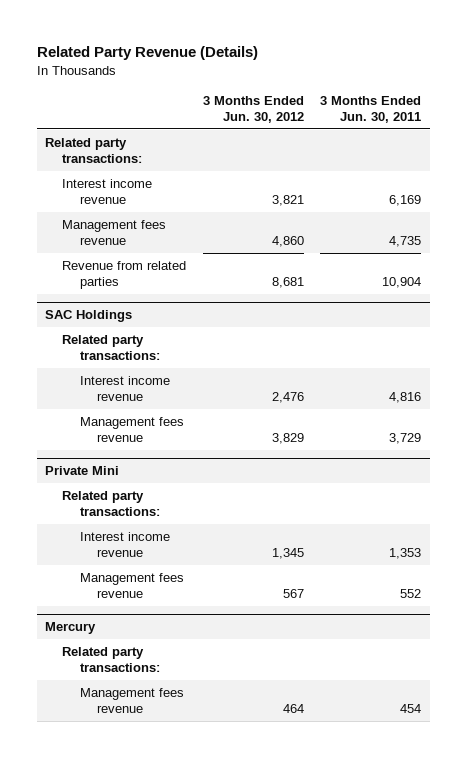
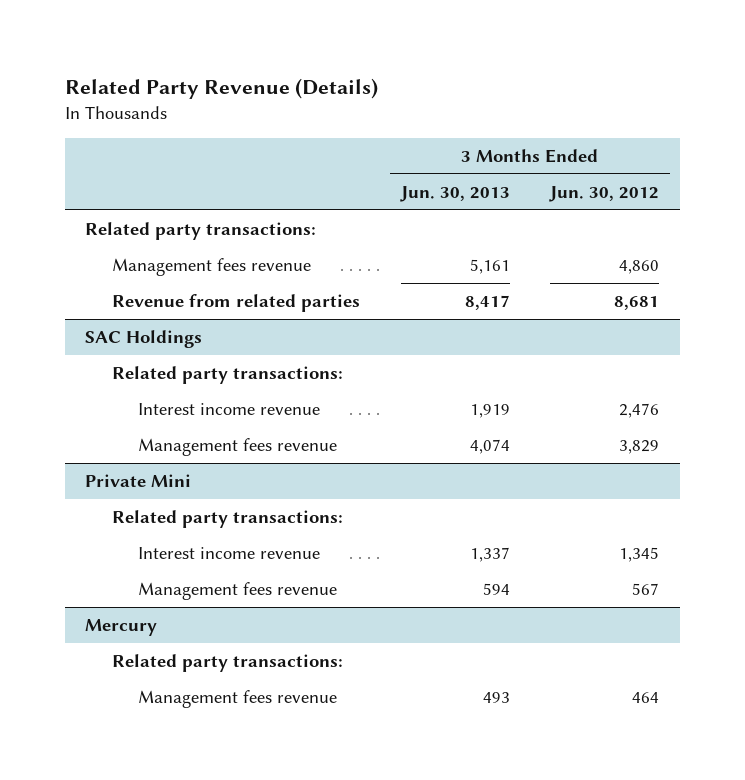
- | 3 Months Ended Jun. 30, 2012 | 3 Months Ended Jun. 30, 2011
+ | 3 Months Ended Jun. 30, 2013 | 3 Months Ended Jun. 30, 2012
- Interest income revenue | 3,821 | 6,169

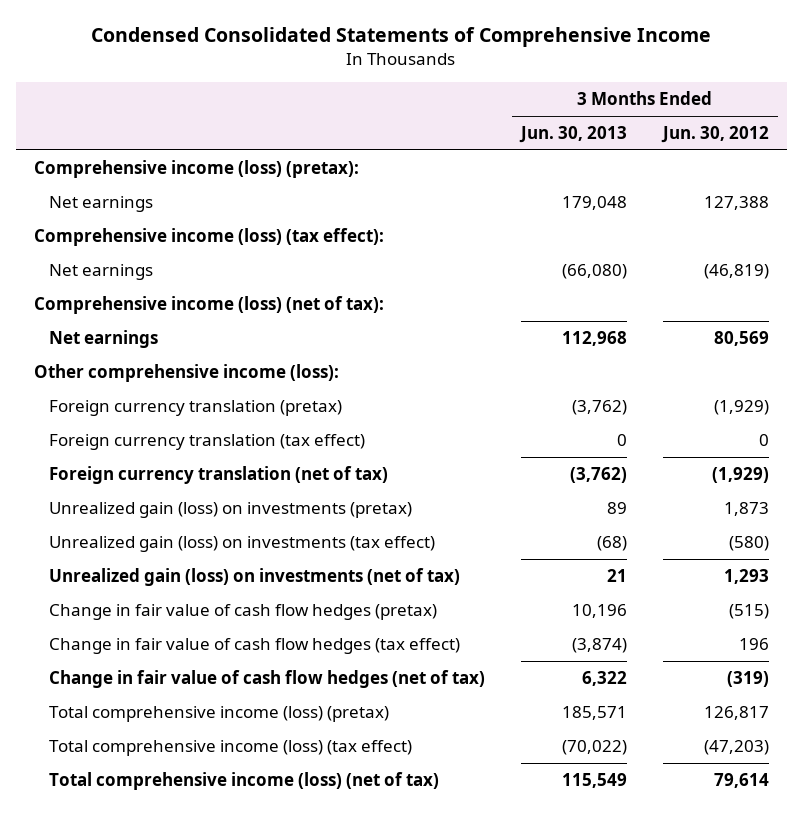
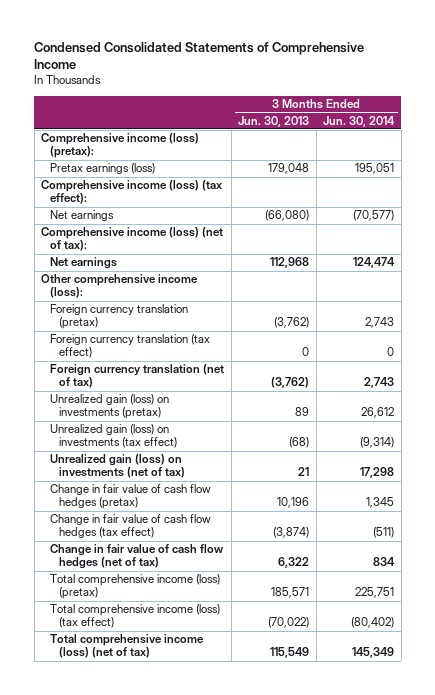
- | 3 Months Ended Jun. 30, 2013 | 3 Months Ended Jun. 30, 2012
+ | 3 Months Ended Jun. 30, 2013 | 3 Months Ended Jun. 30, 2014
- Net earnings | 179,048 | 127,388
+ Pretax earnings (loss) | 179,048 | 195,051

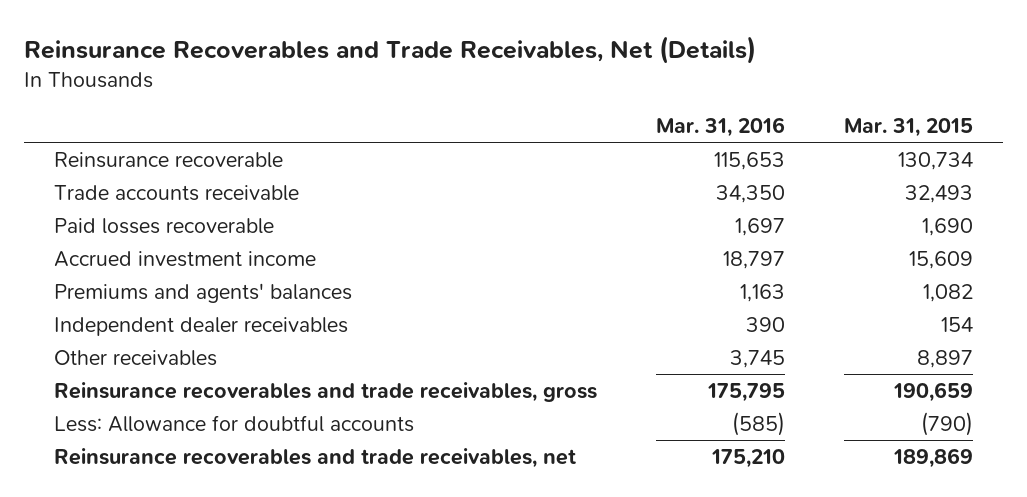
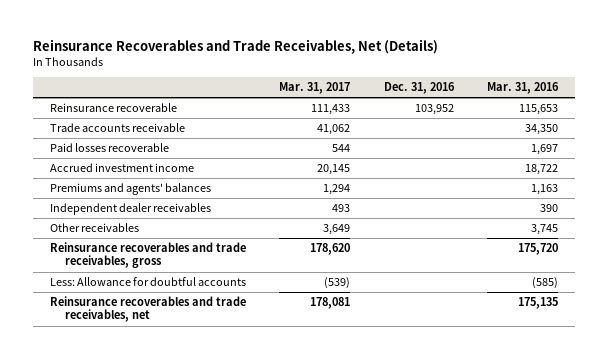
- | Mar. 31, 2016 | Mar. 31, 2015
+ | Mar. 31, 2017 | Dec. 31, 2016 | Mar. 31, 2016
- Accrued investment income | 18,797 | 15,609
+ Accrued investment income | 20,145 | | 18,722
- Reinsurance recoverables and trade receivables, gross | 175,795 | 190,659
+ Reinsurance recoverables and trade receivables, gross | 178,620 | | 175,720
- Reinsurance recoverables and trade receivables, net | 175,210 | 189,869
+ Reinsurance recoverables and trade receivables, net | 178,081 | | 175,135

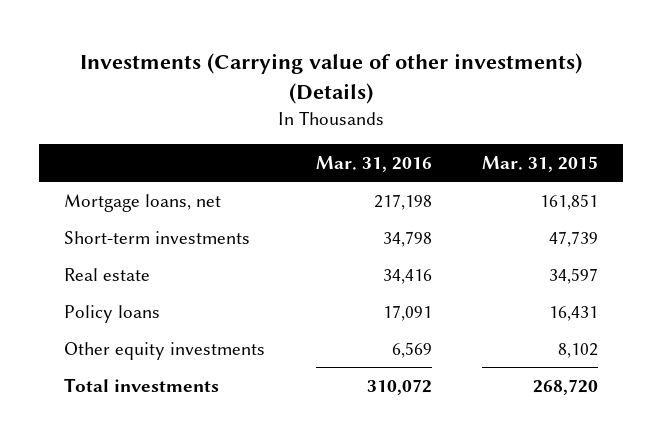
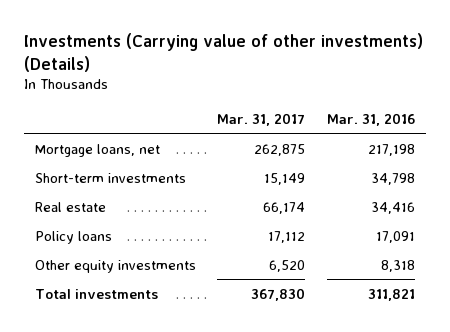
- | Mar. 31, 2016 | Mar. 31, 2015
+ | Mar. 31, 2017 | Mar. 31, 2016
- Other equity investments | 6,569 | 8,102
- Total investments | 310,072 | 268,720
+ Other equity investments | 6,520 | 8,318
+ Total investments | 367,830 | 311,821

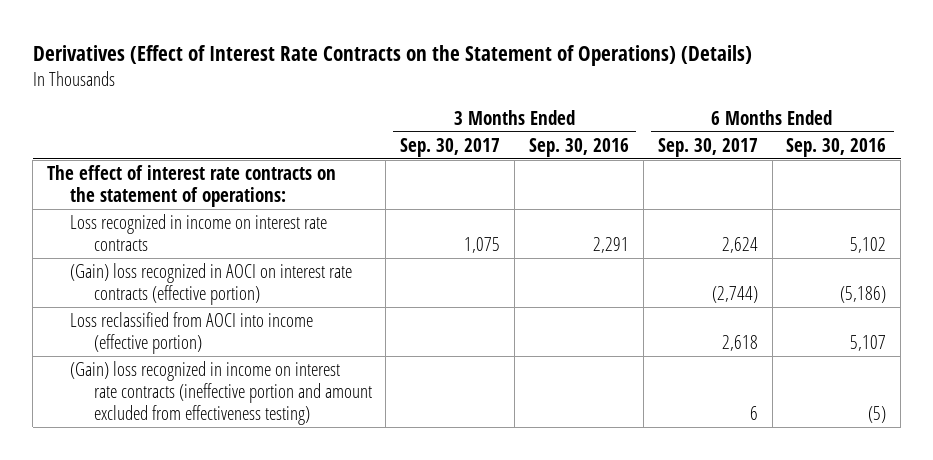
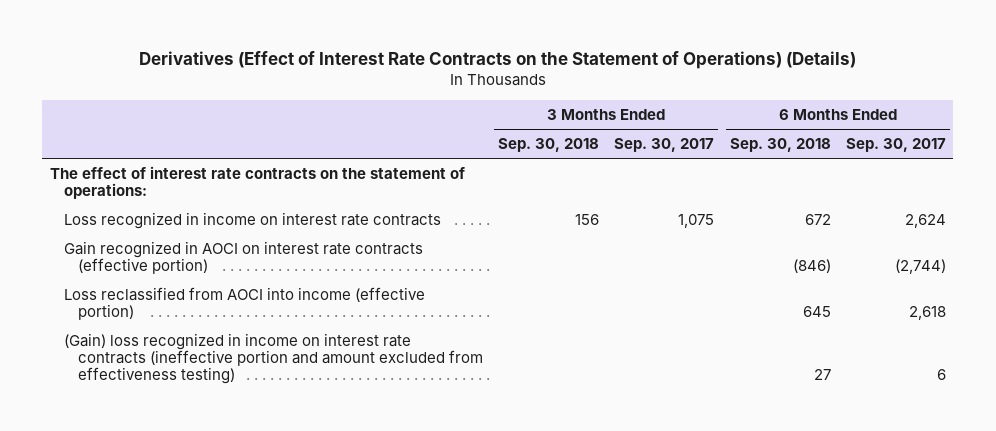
- | 3 Months Ended Sep. 30, 2017 | 3 Months Ended Sep. 30, 2016 | 6 Months Ended Sep. 30, 2017 | 6 Months Ended Sep. 30, 2016
+ | 3 Months Ended Sep. 30, 2018 | 3 Months Ended Sep. 30, 2017 | 6 Months Ended Sep. 30, 2018 | 6 Months Ended Sep. 30, 2017
- (Gain) loss recognized in AOCI on interest rate contracts (effective portion) | | | (2,744) | (5,186)
+ Gain recognized in AOCI on interest rate contracts (effective portion) | | | (846) | (2,744)

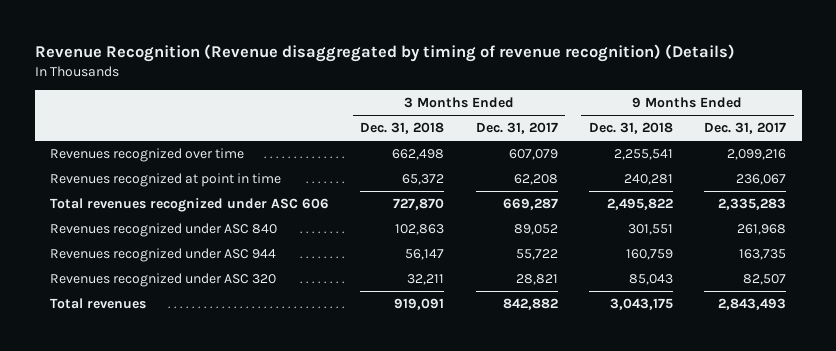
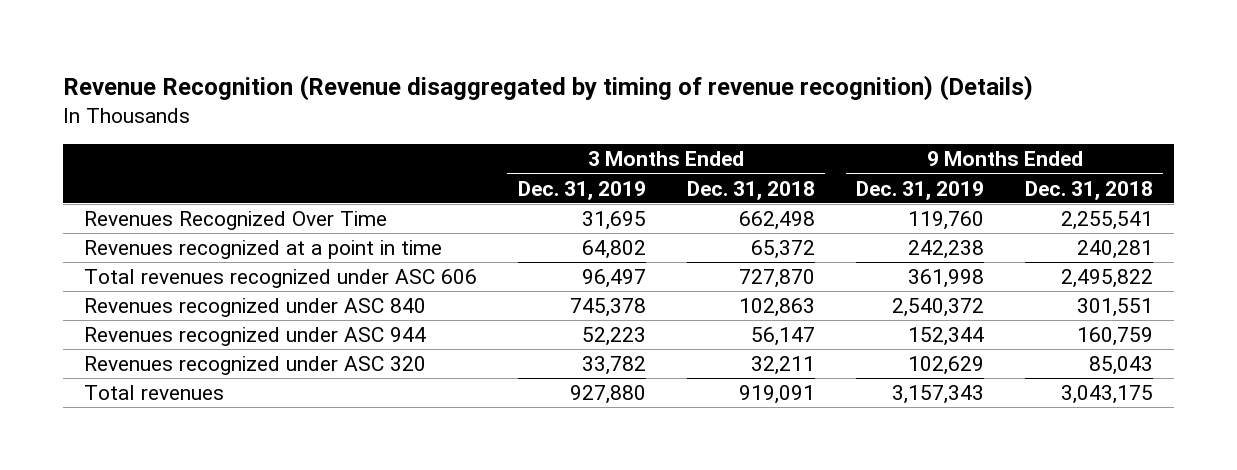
- | 3 Months Ended Dec. 31, 2018 | 3 Months Ended Dec. 31, 2017 | 9 Months Ended Dec. 31, 2018 | 9 Months Ended Dec. 31, 2017
+ | 3 Months Ended Dec. 31, 2019 | 3 Months Ended Dec. 31, 2018 | 9 Months Ended Dec. 31, 2019 | 9 Months Ended Dec. 31, 2018
- Revenues recognized over time | 662,498 | 607,079 | 2,255,541 | 2,099,216
- Revenues recognized at point in time | 65,372 | 62,208 | 240,281 | 236,067
+ Revenues Recognized Over Time | 31,695 | 662,498 | 119,760 | 2,255,541
+ Revenues recognized at a point in time | 64,802 | 65,372 | 242,238 | 240,281

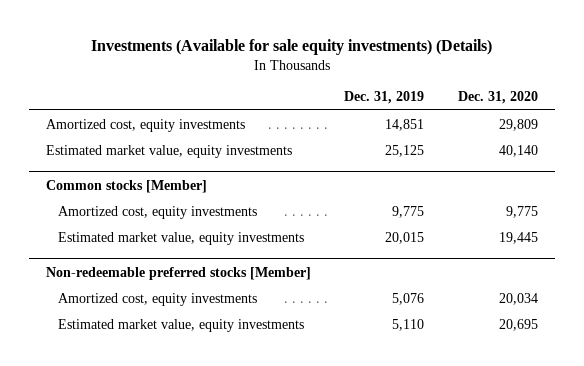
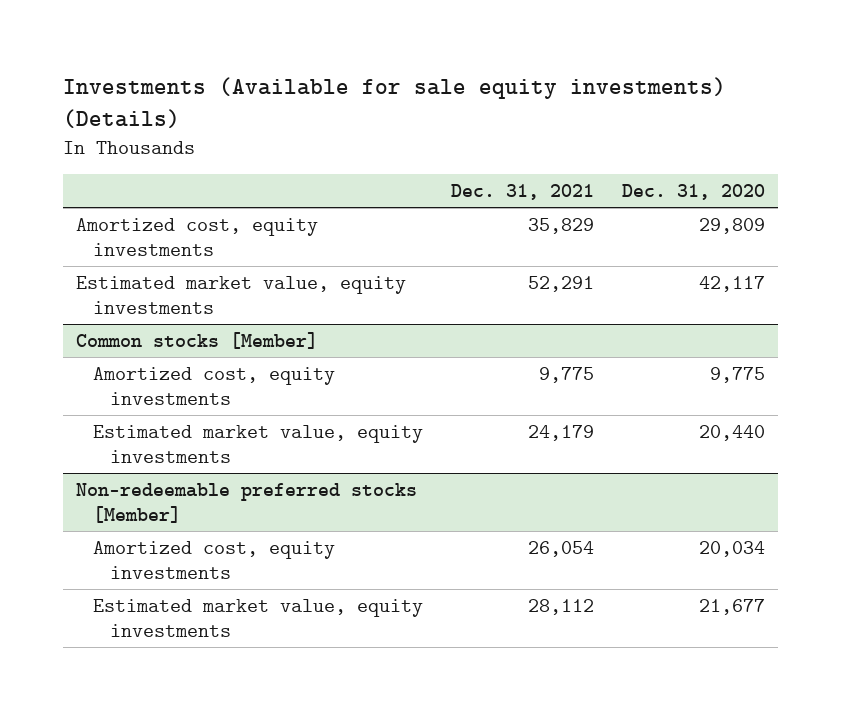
- | Dec. 31, 2019 | Dec. 31, 2020
+ | Dec. 31, 2021 | Dec. 31, 2020
- Estimated market value, equity investments | 25,125 | 40,140
+ Estimated market value, equity investments | 52,291 | 42,117
@ Common stocks [Member]
- Estimated market value, equity investments | 20,015 | 19,445
+ Estimated market value, equity investments | 24,179 | 20,440
@ Non-redeemable preferred stocks [Member]
- Estimated market value, equity investments | 5,110 | 20,695
+ Estimated market value, equity investments | 28,112 | 21,677

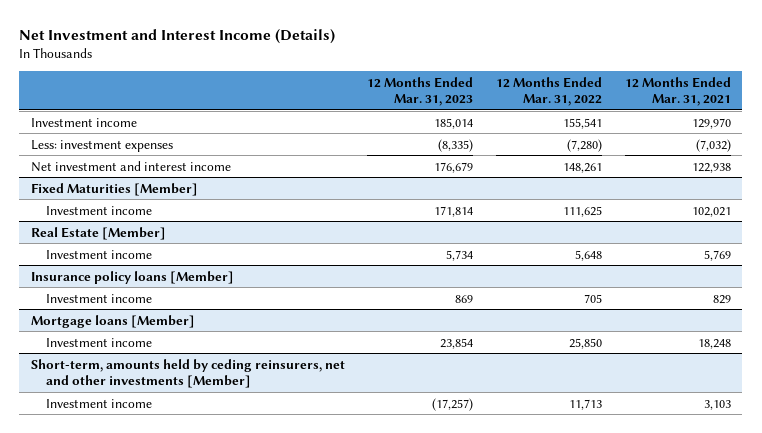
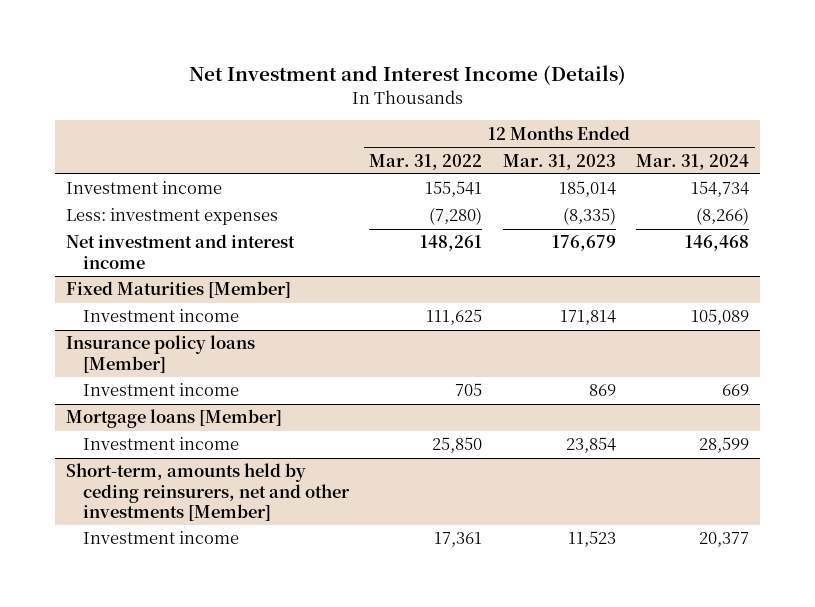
- | 12 Months Ended Mar. 31, 2023 | 12 Months Ended Mar. 31, 2022 | 12 Months Ended Mar. 31, 2021
+ | 12 Months Ended Mar. 31, 2022 | 12 Months Ended Mar. 31, 2023 | 12 Months Ended Mar. 31, 2024
- Real Estate [Member]
- Investment income | 5,734 | 5,648 | 5,769
@ Short-term, amounts held by ceding reinsurers, net and other investments [Member]
- Investment income | (17,257) | 11,713 | 3,103
+ Investment income | 17,361 | 11,523 | 20,377

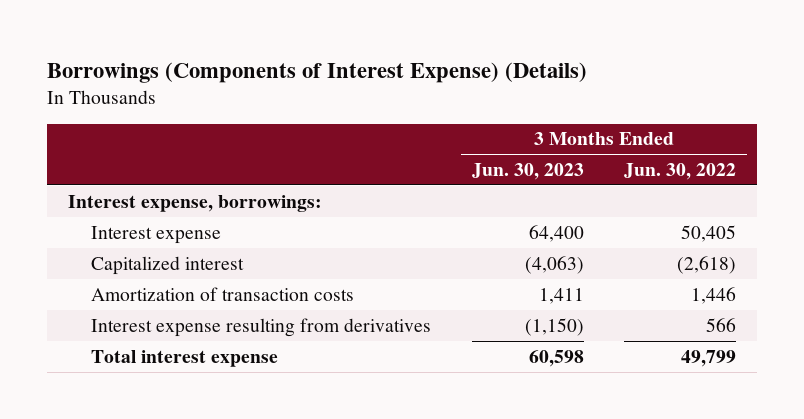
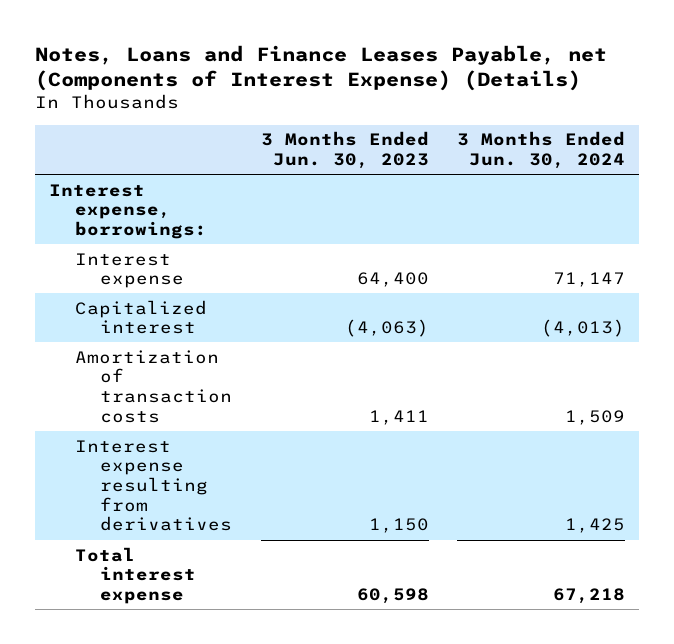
- Borrowings (Components of Interest Expense) (Details)
+ Notes, Loans and Finance Leases Payable, net (Components of Interest Expense) (Details)
- | 3 Months Ended Jun. 30, 2023 | 3 Months Ended Jun. 30, 2022
+ | 3 Months Ended Jun. 30, 2023 | 3 Months Ended Jun. 30, 2024
- Interest expense resulting from derivatives | (1,150) | 566
+ Interest expense resulting from derivatives | 1,150 | 1,425

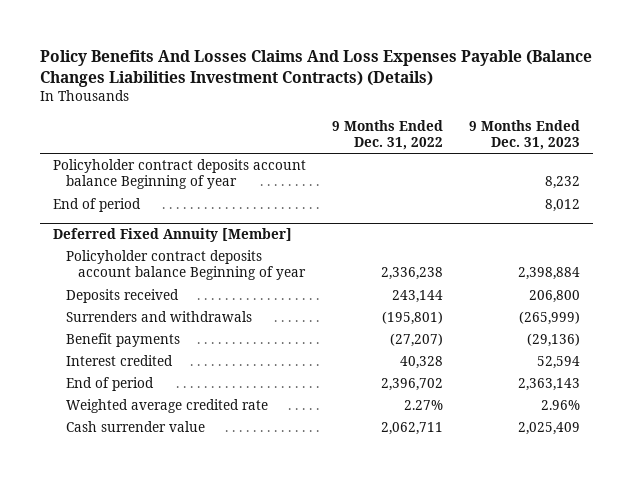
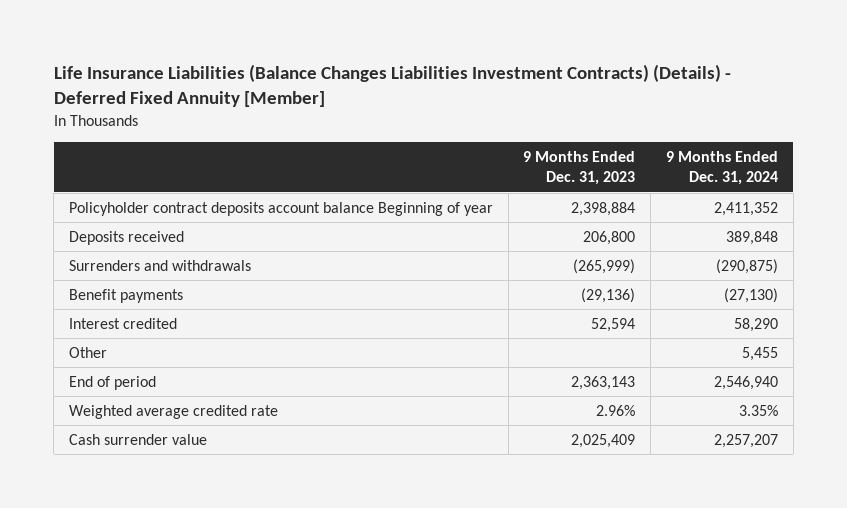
- Policy Benefits And Losses Claims And Loss Expenses Payable (Balance Changes Liabilities Investment Contracts) (Details)
+ Life Insurance Liabilities (Balance Changes Liabilities Investment Contracts) (Details) - Deferred Fixed Annuity [Member]
- | 9 Months Ended Dec. 31, 2022 | 9 Months Ended Dec. 31, 2023
+ | 9 Months Ended Dec. 31, 2023 | 9 Months Ended Dec. 31, 2024
- Policyholder contract deposits account balance Beginning of year | | 8,232
- End of period | | 8,012
- Deferred Fixed Annuity [Member]
+ Other | | 5,455

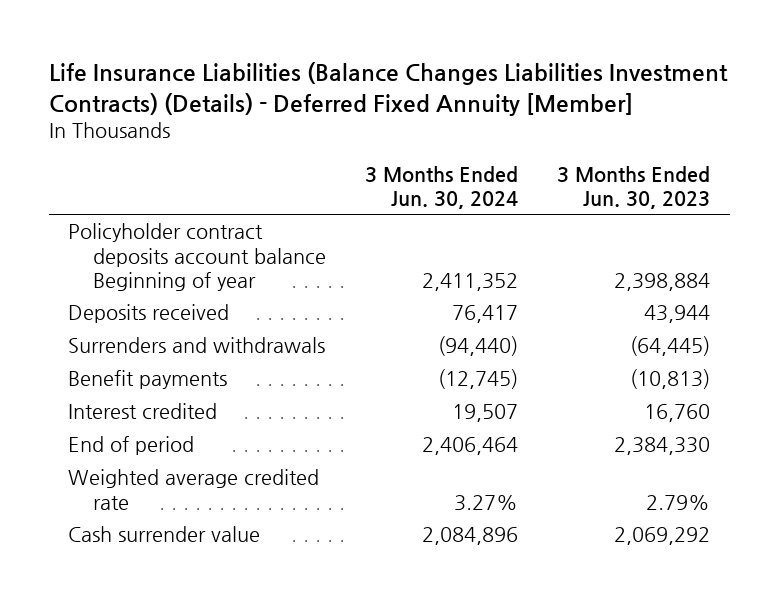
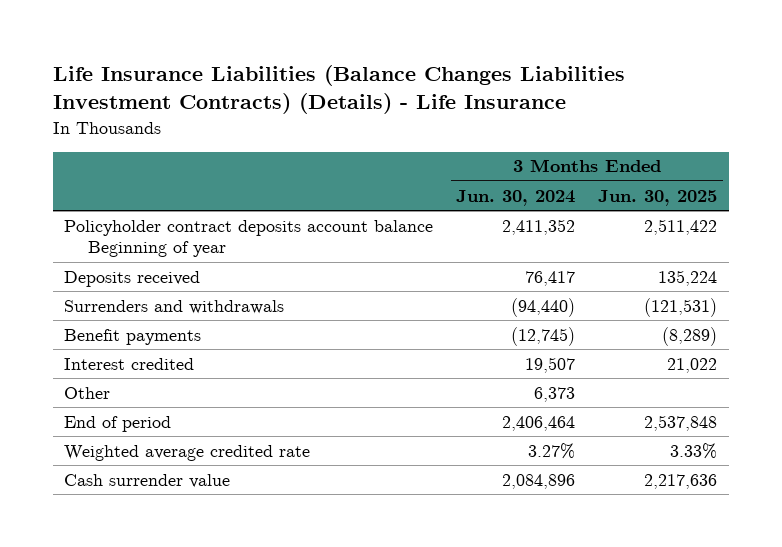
- Life Insurance Liabilities (Balance Changes Liabilities Investment Contracts) (Details) - Deferred Fixed Annuity [Member]
+ Life Insurance Liabilities (Balance Changes Liabilities Investment Contracts) (Details) - Life Insurance
- | 3 Months Ended Jun. 30, 2024 | 3 Months Ended Jun. 30, 2023
+ | 3 Months Ended Jun. 30, 2024 | 3 Months Ended Jun. 30, 2025
+ Other | 6,373 |

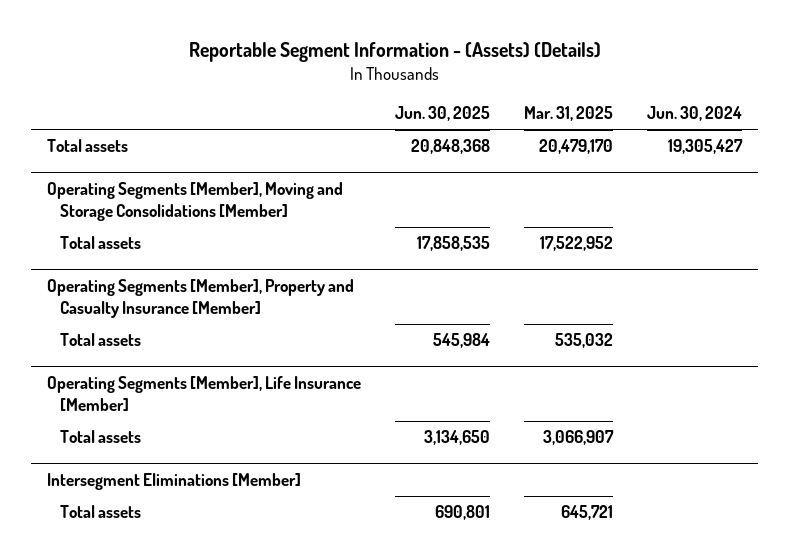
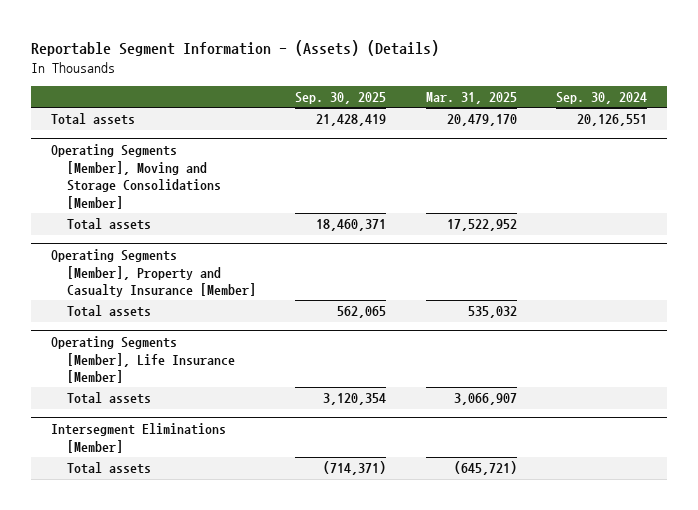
- | Jun. 30, 2025 | Mar. 31, 2025 | Jun. 30, 2024
+ | Sep. 30, 2025 | Mar. 31, 2025 | Sep. 30, 2024
@ Intersegment Eliminations [Member]
- Total assets | 690,801 | 645,721 |
+ Total assets | (714,371) | (645,721) |

